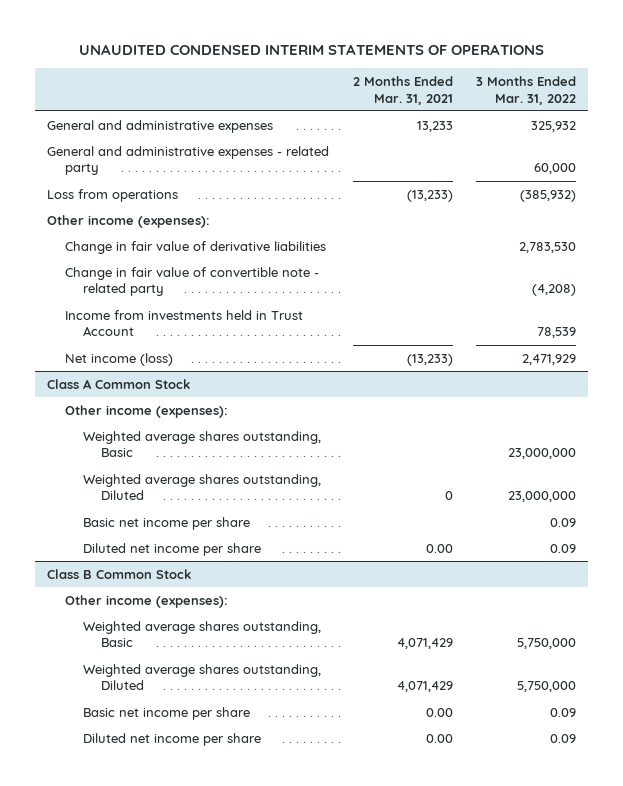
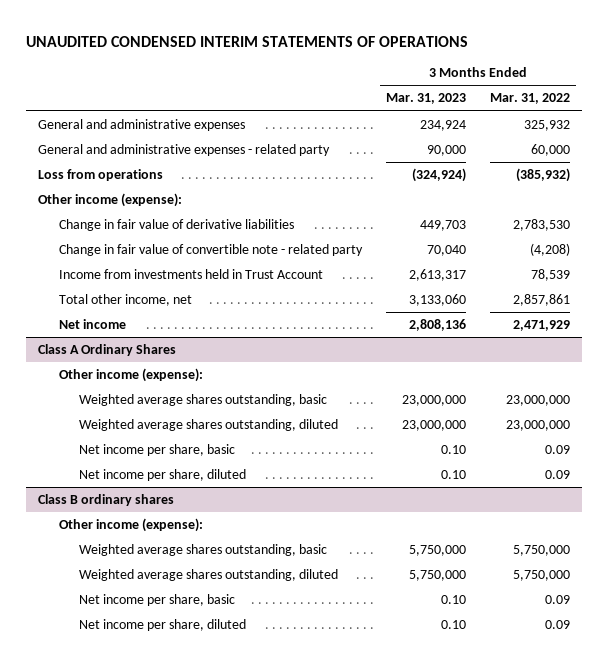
- | 2 Months Ended Mar. 31, 2021 | 3 Months Ended Mar. 31, 2022
+ | 3 Months Ended Mar. 31, 2023 | 3 Months Ended Mar. 31, 2022
- Other income (expenses):
+ Other income (expense):
- Net income (loss) | (13,233) | 2,471,929
- Class A Common Stock
- Other income (expenses):
- Weighted average shares outstanding, Basic | | 23,000,000
- Weighted average shares outstanding, Diluted | 0 | 23,000,000
- Basic net income per share | | 0.09
- Diluted net income per share | 0.00 | 0.09
- Class B Common Stock
- Other income (expenses):
- Weighted average shares outstanding, Basic | 4,071,429 | 5,750,000
- Weighted average shares outstanding, Diluted | 4,071,429 | 5,750,000
- Basic net income per share | 0.00 | 0.09
- Diluted net income per share | 0.00 | 0.09
+ Total other income, net | 3,133,060 | 2,857,861
+ Net income | 2,808,136 | 2,471,929
+ Class A Ordinary Shares
+ Other income (expense):
+ Weighted average shares outstanding, basic | 23,000,000 | 23,000,000
+ Weighted average shares outstanding, diluted | 23,000,000 | 23,000,000
+ Net income per share, basic | 0.10 | 0.09
+ Net income per share, diluted | 0.10 | 0.09
+ Class B ordinary shares
+ Other income (expense):
+ Weighted average shares outstanding, basic | 5,750,000 | 5,750,000
+ Weighted average shares outstanding, diluted | 5,750,000 | 5,750,000
+ Net income per share, basic | 0.10 | 0.09
+ Net income per share, diluted | 0.10 | 0.09

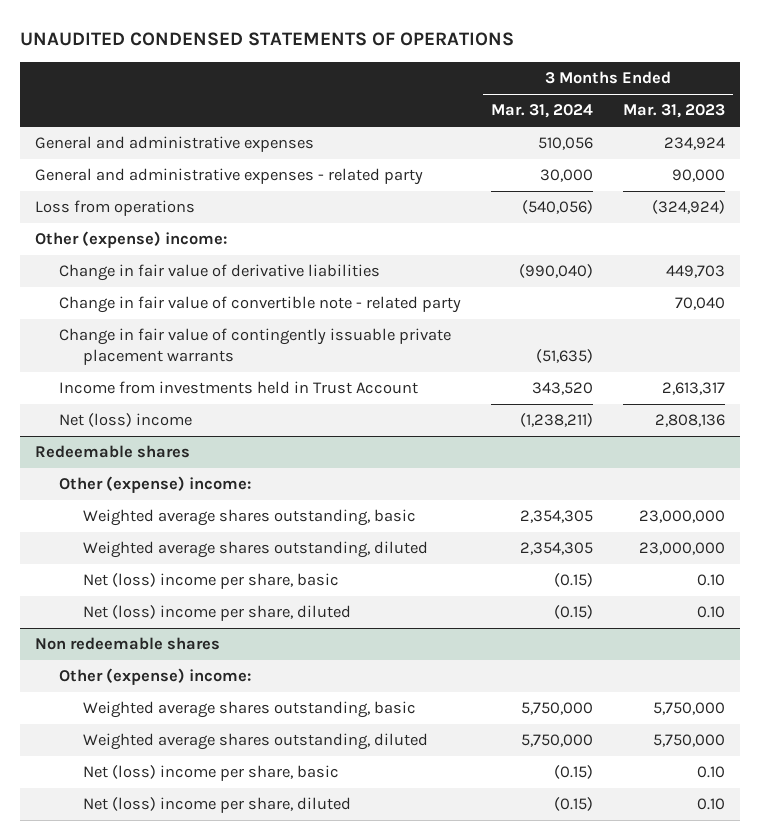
- UNAUDITED CONDENSED INTERIM STATEMENTS OF OPERATIONS
+ UNAUDITED CONDENSED STATEMENTS OF OPERATIONS
- | 3 Months Ended Mar. 31, 2023 | 3 Months Ended Mar. 31, 2022
+ | 3 Months Ended Mar. 31, 2024 | 3 Months Ended Mar. 31, 2023
- Other income (expense):
+ Other (expense) income:
+ Change in fair value of contingently issuable private placement warrants | (51,635) |
- Total other income, net | 3,133,060 | 2,857,861
- Net income | 2,808,136 | 2,471,929
- Class A Ordinary Shares
- Other income (expense):
+ Net (loss) income | (1,238,211) | 2,808,136
+ Redeemable shares
+ Other (expense) income:
- Net income per share, basic | 0.10 | 0.09
- Net income per share, diluted | 0.10 | 0.09
- Class B ordinary shares
- Other income (expense):
+ Net (loss) income per share, basic | (0.15) | 0.10
+ Net (loss) income per share, diluted | (0.15) | 0.10
+ Non redeemable shares
+ Other (expense) income:
- Net income per share, basic | 0.10 | 0.09
- Net income per share, diluted | 0.10 | 0.09
+ Net (loss) income per share, basic | (0.15) | 0.10
+ Net (loss) income per share, diluted | (0.15) | 0.10

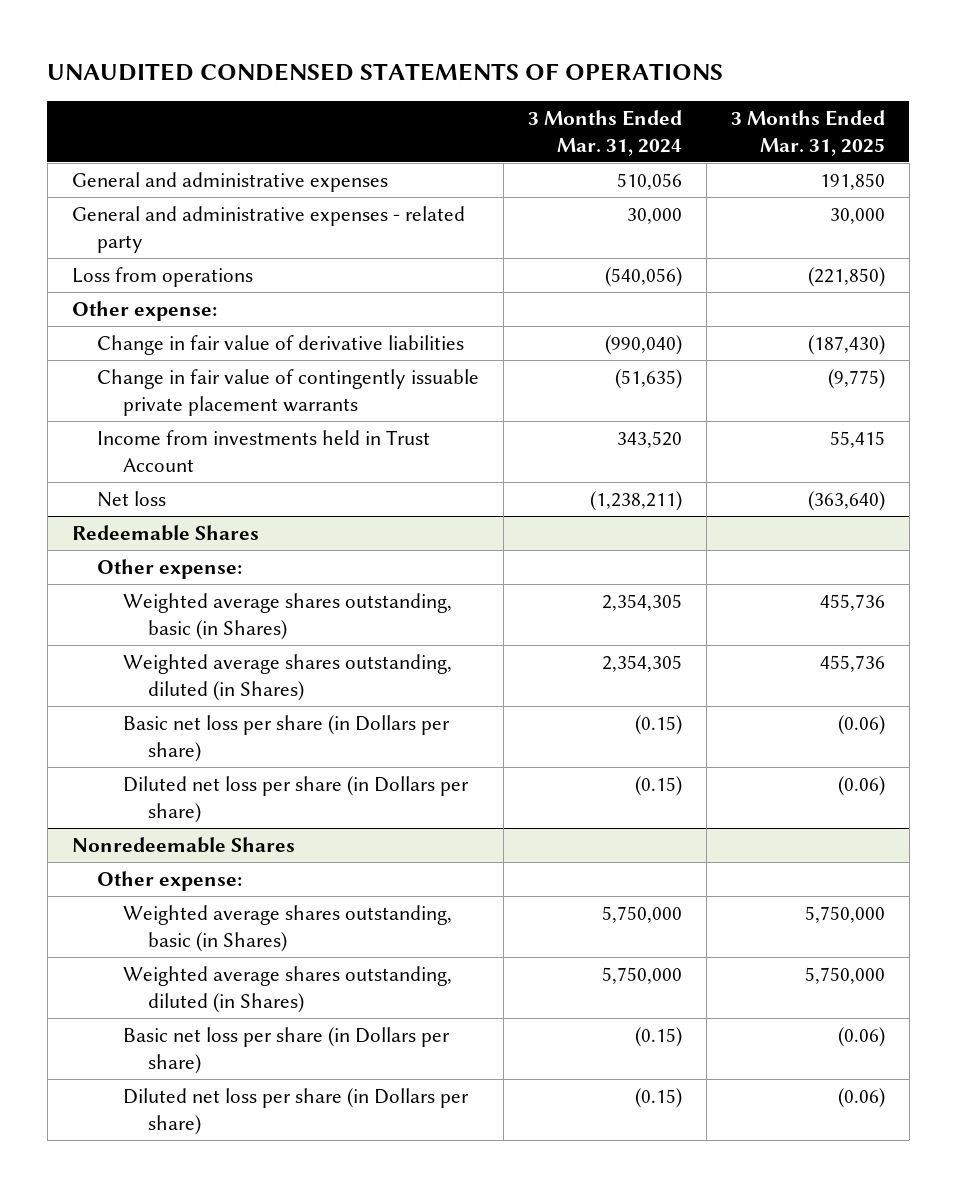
- | 3 Months Ended Mar. 31, 2024 | 3 Months Ended Mar. 31, 2023
+ | 3 Months Ended Mar. 31, 2024 | 3 Months Ended Mar. 31, 2025
- Other (expense) income:
+ Other expense:
- Change in fair value of convertible note - related party | | 70,040
- Net (loss) income | (1,238,211) | 2,808,136
- Redeemable shares
- Other (expense) income:
- Weighted average shares outstanding, basic | 2,354,305 | 23,000,000
- Weighted average shares outstanding, diluted | 2,354,305 | 23,000,000
- Net (loss) income per share, basic | (0.15) | 0.10
- Net (loss) income per share, diluted | (0.15) | 0.10
- Non redeemable shares
- Other (expense) income:
- Weighted average shares outstanding, basic | 5,750,000 | 5,750,000
- Weighted average shares outstanding, diluted | 5,750,000 | 5,750,000
- Net (loss) income per share, basic | (0.15) | 0.10
- Net (loss) income per share, diluted | (0.15) | 0.10
+ Net loss | (1,238,211) | (363,640)
+ Redeemable Shares
+ Other expense:
+ Weighted average shares outstanding, basic (in Shares) | 2,354,305 | 455,736
+ Weighted average shares outstanding, diluted (in Shares) | 2,354,305 | 455,736
+ Basic net loss per share (in Dollars per share) | (0.15) | (0.06)
+ Diluted net loss per share (in Dollars per share) | (0.15) | (0.06)
+ Nonredeemable Shares
+ Other expense:
+ Weighted average shares outstanding, basic (in Shares) | 5,750,000 | 5,750,000
+ Weighted average shares outstanding, diluted (in Shares) | 5,750,000 | 5,750,000
+ Basic net loss per share (in Dollars per share) | (0.15) | (0.06)
+ Diluted net loss per share (in Dollars per share) | (0.15) | (0.06)

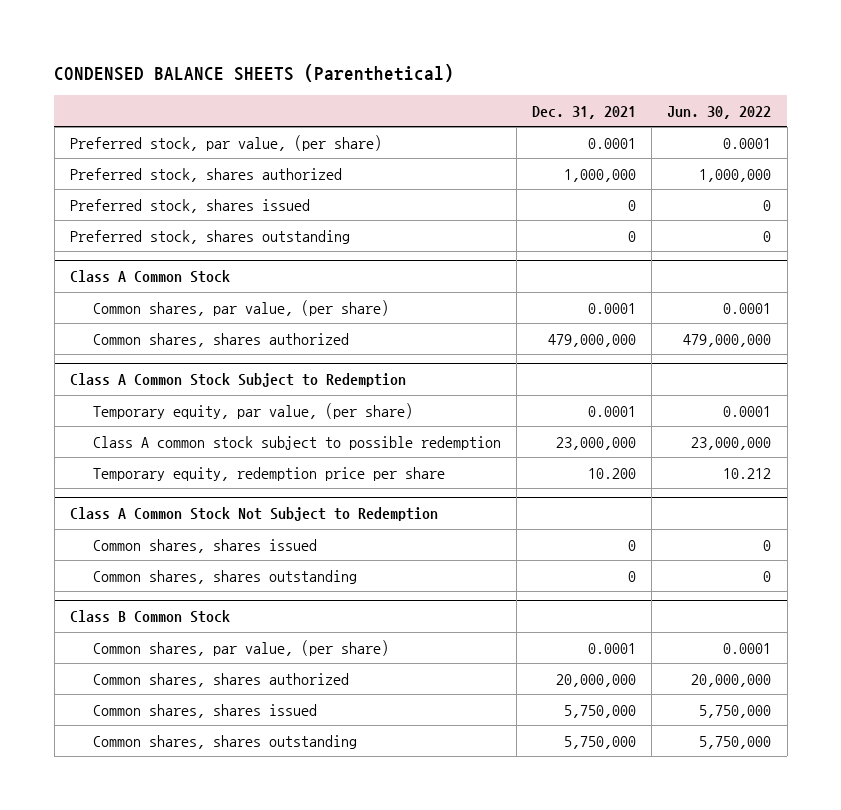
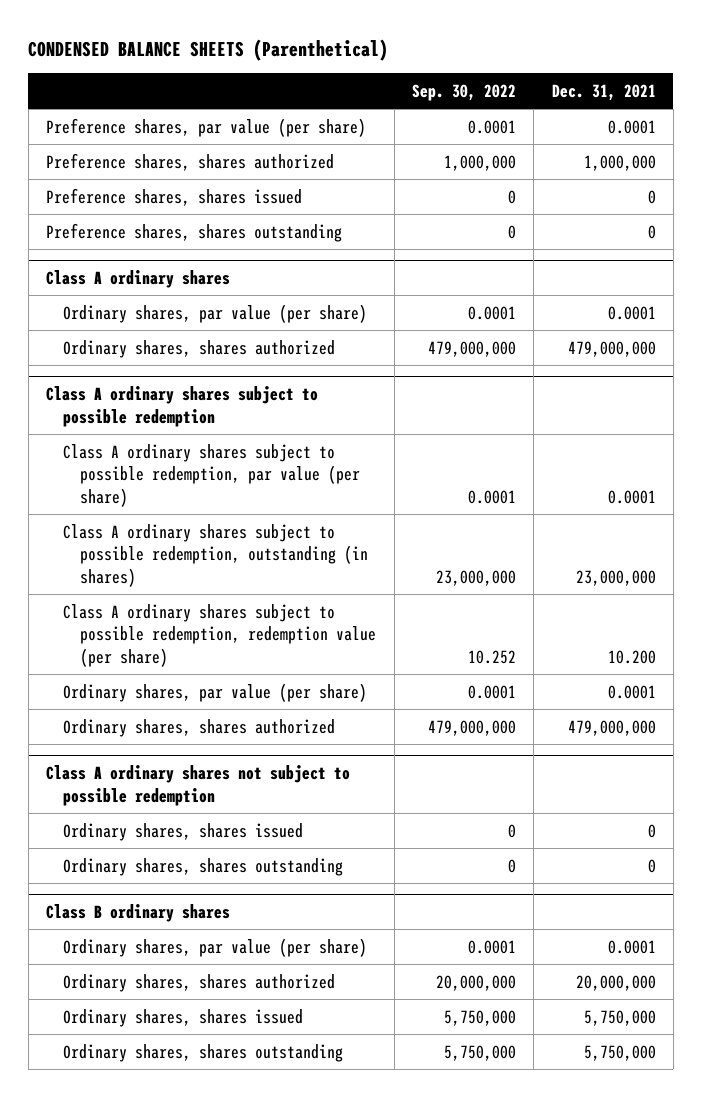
- | Dec. 31, 2021 | Jun. 30, 2022
+ | Sep. 30, 2022 | Dec. 31, 2021
- Preferred stock, par value, (per share) | 0.0001 | 0.0001
- Preferred stock, shares authorized | 1,000,000 | 1,000,000
- Preferred stock, shares issued | 0 | 0
- Preferred stock, shares outstanding | 0 | 0
- Class A Common Stock
- Common shares, par value, (per share) | 0.0001 | 0.0001
- Common shares, shares authorized | 479,000,000 | 479,000,000
- Class A Common Stock Subject to Redemption
- Temporary equity, par value, (per share) | 0.0001 | 0.0001
- Class A common stock subject to possible redemption | 23,000,000 | 23,000,000
- Temporary equity, redemption price per share | 10.200 | 10.212
- Class A Common Stock Not Subject to Redemption
- Common shares, shares issued | 0 | 0
- Common shares, shares outstanding | 0 | 0
- Class B Common Stock
- Common shares, par value, (per share) | 0.0001 | 0.0001
- Common shares, shares authorized | 20,000,000 | 20,000,000
- Common shares, shares issued | 5,750,000 | 5,750,000
- Common shares, shares outstanding | 5,750,000 | 5,750,000
+ Preference shares, par value (per share) | 0.0001 | 0.0001
+ Preference shares, shares authorized | 1,000,000 | 1,000,000
+ Preference shares, shares issued | 0 | 0
+ Preference shares, shares outstanding | 0 | 0
+ Class A ordinary shares
+ Ordinary shares, par value (per share) | 0.0001 | 0.0001
+ Ordinary shares, shares authorized | 479,000,000 | 479,000,000
+ Class A ordinary shares subject to possible redemption
+ Class A ordinary shares subject to possible redemption, par value (per share) | 0.0001 | 0.0001
+ Class A ordinary shares subject to possible redemption, outstanding (in shares) | 23,000,000 | 23,000,000
+ Class A ordinary shares subject to possible redemption, redemption value (per share) | 10.252 | 10.200
+ Ordinary shares, par value (per share) | 0.0001 | 0.0001
+ Ordinary shares, shares authorized | 479,000,000 | 479,000,000
+ Class A ordinary shares not subject to possible redemption
+ Ordinary shares, shares issued | 0 | 0
+ Ordinary shares, shares outstanding | 0 | 0
+ Class B ordinary shares
+ Ordinary shares, par value (per share) | 0.0001 | 0.0001
+ Ordinary shares, shares authorized | 20,000,000 | 20,000,000
+ Ordinary shares, shares issued | 5,750,000 | 5,750,000
+ Ordinary shares, shares outstanding | 5,750,000 | 5,750,000

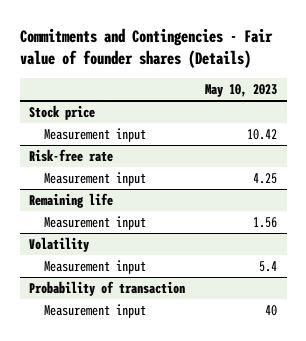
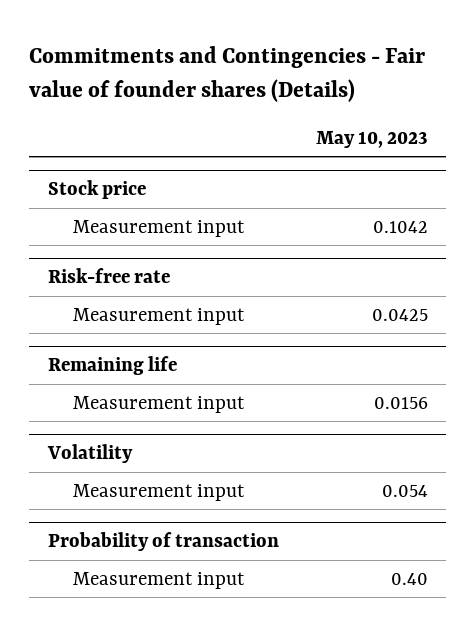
@ Stock price
- Measurement input | 10.42
+ Measurement input | 0.1042
@ Risk-free rate
- Measurement input | 4.25
+ Measurement input | 0.0425
@ Remaining life
- Measurement input | 1.56
+ Measurement input | 0.0156
@ Volatility
- Measurement input | 5.4
+ Measurement input | 0.054
@ Probability of transaction
- Measurement input | 40
+ Measurement input | 0.40

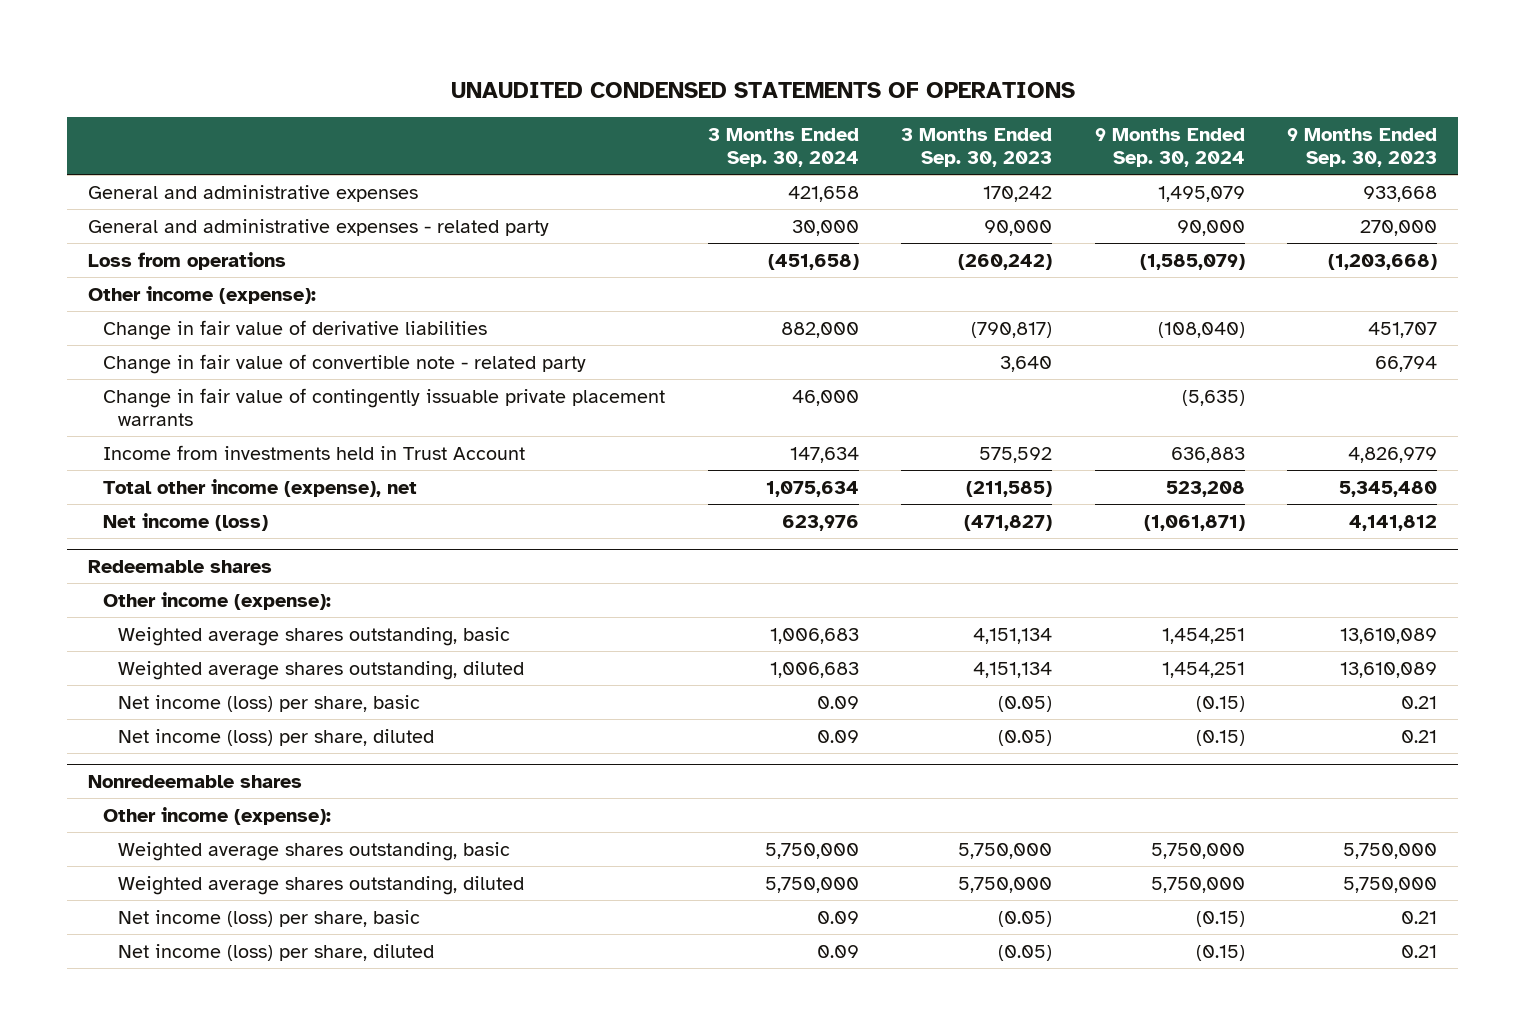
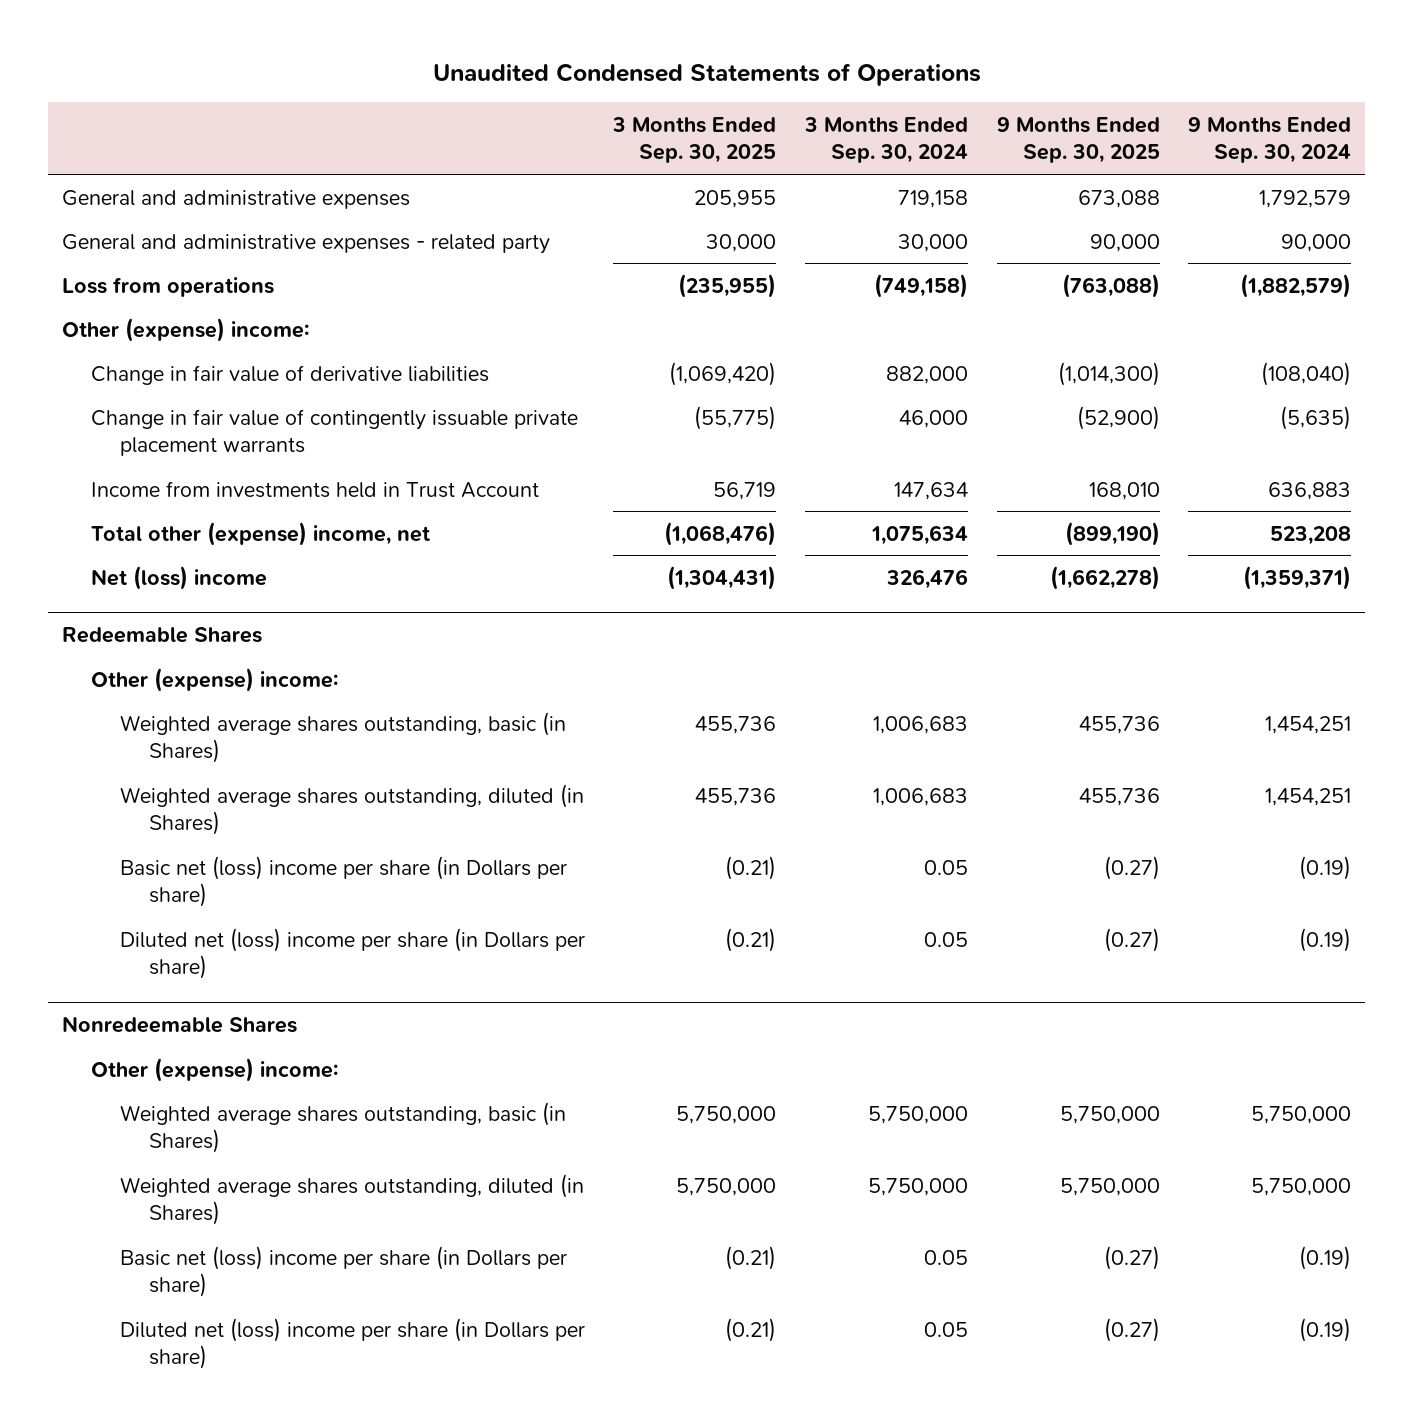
- UNAUDITED CONDENSED STATEMENTS OF OPERATIONS
+ Unaudited Condensed Statements of Operations
- | 3 Months Ended Sep. 30, 2024 | 3 Months Ended Sep. 30, 2023 | 9 Months Ended Sep. 30, 2024 | 9 Months Ended Sep. 30, 2023
+ | 3 Months Ended Sep. 30, 2025 | 3 Months Ended Sep. 30, 2024 | 9 Months Ended Sep. 30, 2025 | 9 Months Ended Sep. 30, 2024
- General and administrative expenses | 421,658 | 170,242 | 1,495,079 | 933,668
+ General and administrative expenses | 205,955 | 719,158 | 673,088 | 1,792,579
- Loss from operations | (451,658) | (260,242) | (1,585,079) | (1,203,668)
- Other income (expense):
+ Loss from operations | (235,955) | (749,158) | (763,088) | (1,882,579)
+ Other (expense) income:
- Change in fair value of convertible note - related party | | 3,640 | | 66,794
- Total other income (expense), net | 1,075,634 | (211,585) | 523,208 | 5,345,480
- Net income (loss) | 623,976 | (471,827) | (1,061,871) | 4,141,812
- Redeemable shares
- Other income (expense):
- Weighted average shares outstanding, basic | 1,006,683 | 4,151,134 | 1,454,251 | 13,610,089
- Weighted average shares outstanding, diluted | 1,006,683 | 4,151,134 | 1,454,251 | 13,610,089
- Net income (loss) per share, basic | 0.09 | (0.05) | (0.15) | 0.21
- Net income (loss) per share, diluted | 0.09 | (0.05) | (0.15) | 0.21
- Nonredeemable shares
- Other income (expense):
- Weighted average shares outstanding, basic | 5,750,000 | 5,750,000 | 5,750,000 | 5,750,000
- Weighted average shares outstanding, diluted | 5,750,000 | 5,750,000 | 5,750,000 | 5,750,000
- Net income (loss) per share, basic | 0.09 | (0.05) | (0.15) | 0.21
- Net income (loss) per share, diluted | 0.09 | (0.05) | (0.15) | 0.21
+ Total other (expense) income, net | (1,068,476) | 1,075,634 | (899,190) | 523,208
+ Net (loss) income | (1,304,431) | 326,476 | (1,662,278) | (1,359,371)
+ Redeemable Shares
+ Other (expense) income:
+ Weighted average shares outstanding, basic (in Shares) | 455,736 | 1,006,683 | 455,736 | 1,454,251
+ Weighted average shares outstanding, diluted (in Shares) | 455,736 | 1,006,683 | 455,736 | 1,454,251
+ Basic net (loss) income per share (in Dollars per share) | (0.21) | 0.05 | (0.27) | (0.19)
+ Diluted net (loss) income per share (in Dollars per share) | (0.21) | 0.05 | (0.27) | (0.19)
+ Nonredeemable Shares
+ Other (expense) income:
+ Weighted average shares outstanding, basic (in Shares) | 5,750,000 | 5,750,000 | 5,750,000 | 5,750,000
+ Weighted average shares outstanding, diluted (in Shares) | 5,750,000 | 5,750,000 | 5,750,000 | 5,750,000
+ Basic net (loss) income per share (in Dollars per share) | (0.21) | 0.05 | (0.27) | (0.19)
+ Diluted net (loss) income per share (in Dollars per share) | (0.21) | 0.05 | (0.27) | (0.19)

